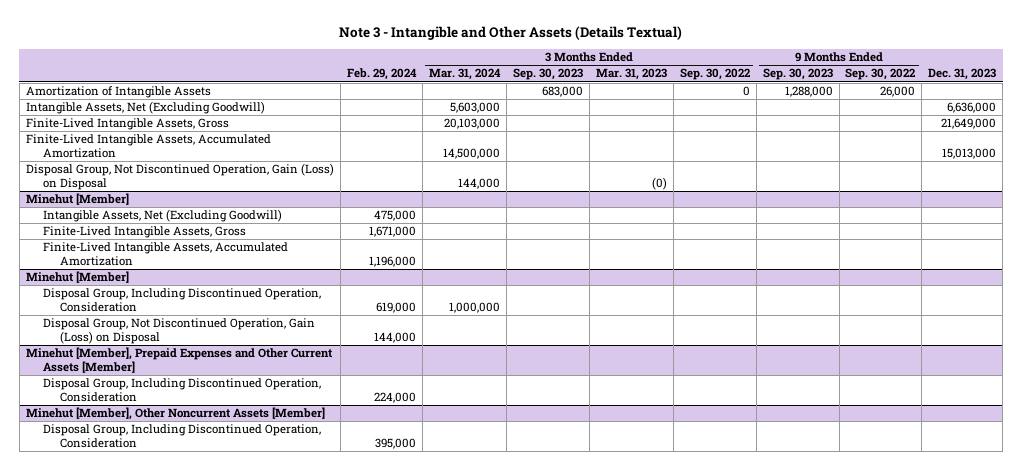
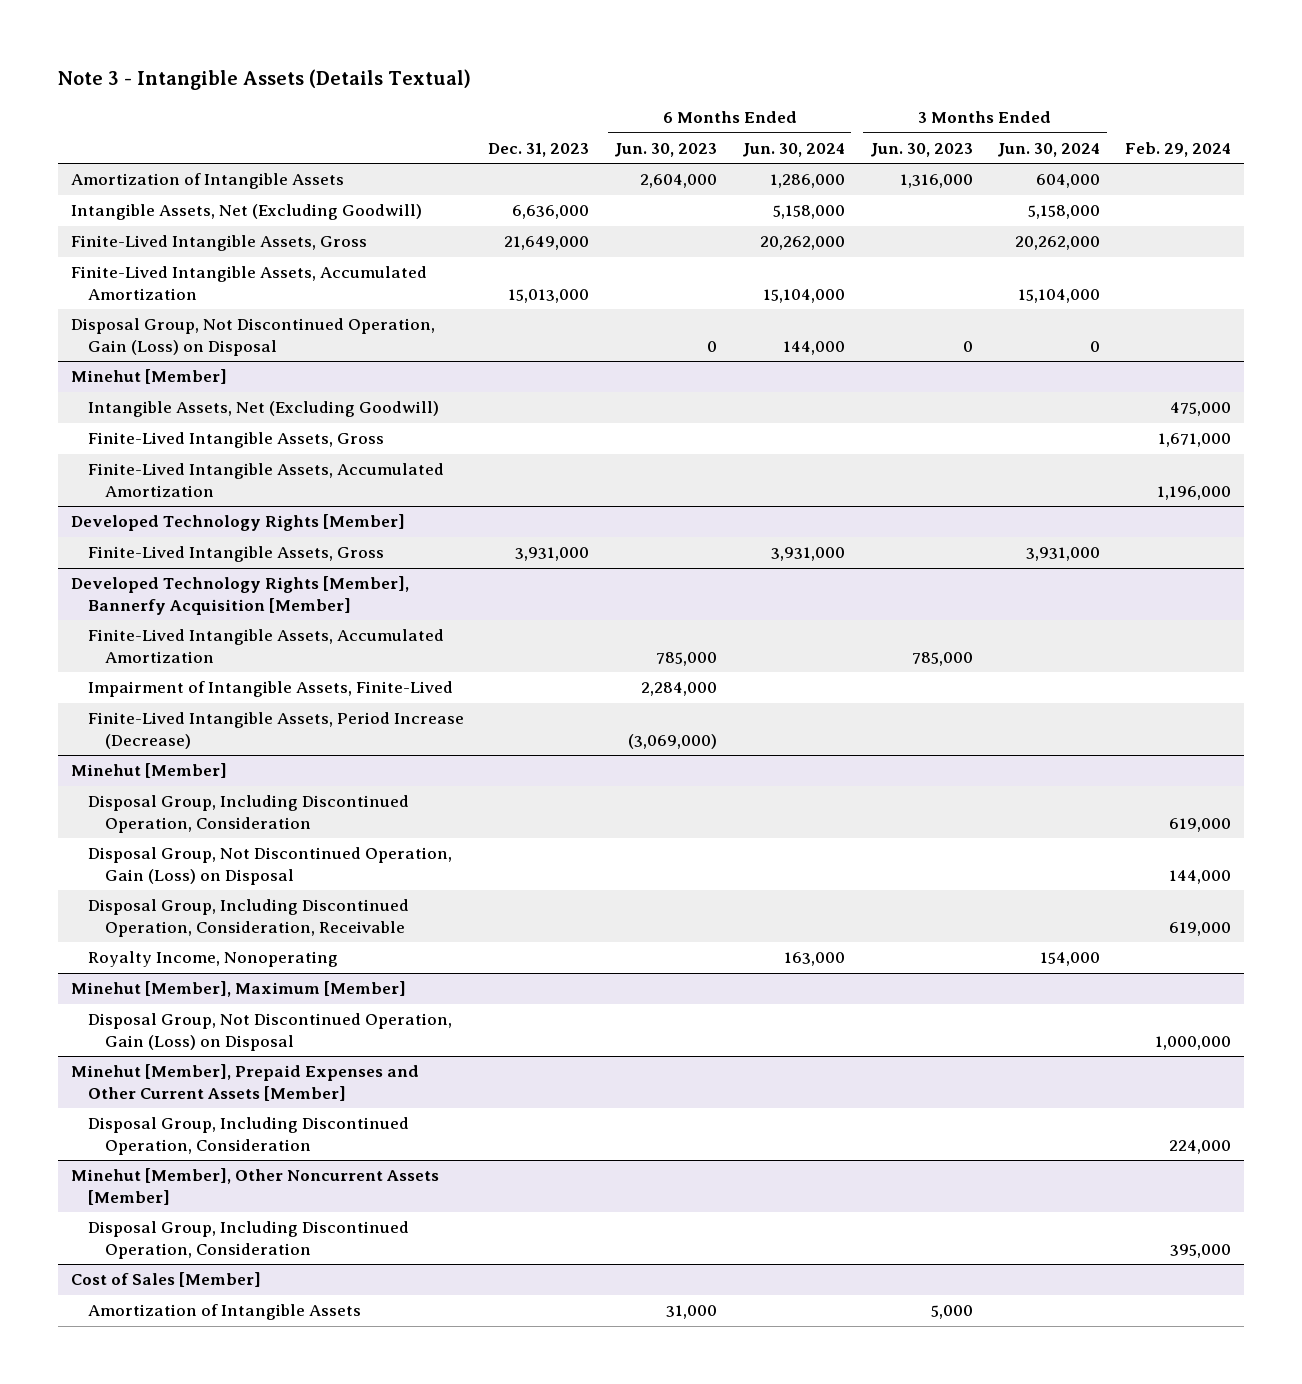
- Note 3 - Intangible and Other Assets (Details Textual)
+ Note 3 - Intangible Assets (Details Textual)
- | Feb. 29, 2024 | 3 Months Ended Mar. 31, 2024 | 3 Months Ended Sep. 30, 2023 | 3 Months Ended Mar. 31, 2023 | 3 Months Ended Sep. 30, 2022 | 9 Months Ended Sep. 30, 2023 | 9 Months Ended Sep. 30, 2022 | Dec. 31, 2023
+ | Dec. 31, 2023 | 6 Months Ended Jun. 30, 2023 | 6 Months Ended Jun. 30, 2024 | 3 Months Ended Jun. 30, 2023 | 3 Months Ended Jun. 30, 2024 | Feb. 29, 2024
+ Developed Technology Rights [Member]
+ Finite-Lived Intangible Assets, Gross | 3,931,000 | | 3,931,000 | | 3,931,000 |
+ Developed Technology Rights [Member], Bannerfy Acquisition [Member]
+ Finite-Lived Intangible Assets, Accumulated Amortization | | 785,000 | | 785,000 | |
+ Impairment of Intangible Assets, Finite-Lived | | 2,284,000 | | | |
+ Finite-Lived Intangible Assets, Period Increase (Decrease) | | (3,069,000) | | | |
@ Minehut [Member]
+ Disposal Group, Including Discontinued Operation, Consideration, Receivable | | | | | | 619,000
+ Royalty Income, Nonoperating | | | 163,000 | | 154,000 |
+ Minehut [Member], Maximum [Member]
+ Disposal Group, Not Discontinued Operation, Gain (Loss) on Disposal | | | | | | 1,000,000
+ Cost of Sales [Member]
+ Amortization of Intangible Assets | | 31,000 | | 5,000 | |

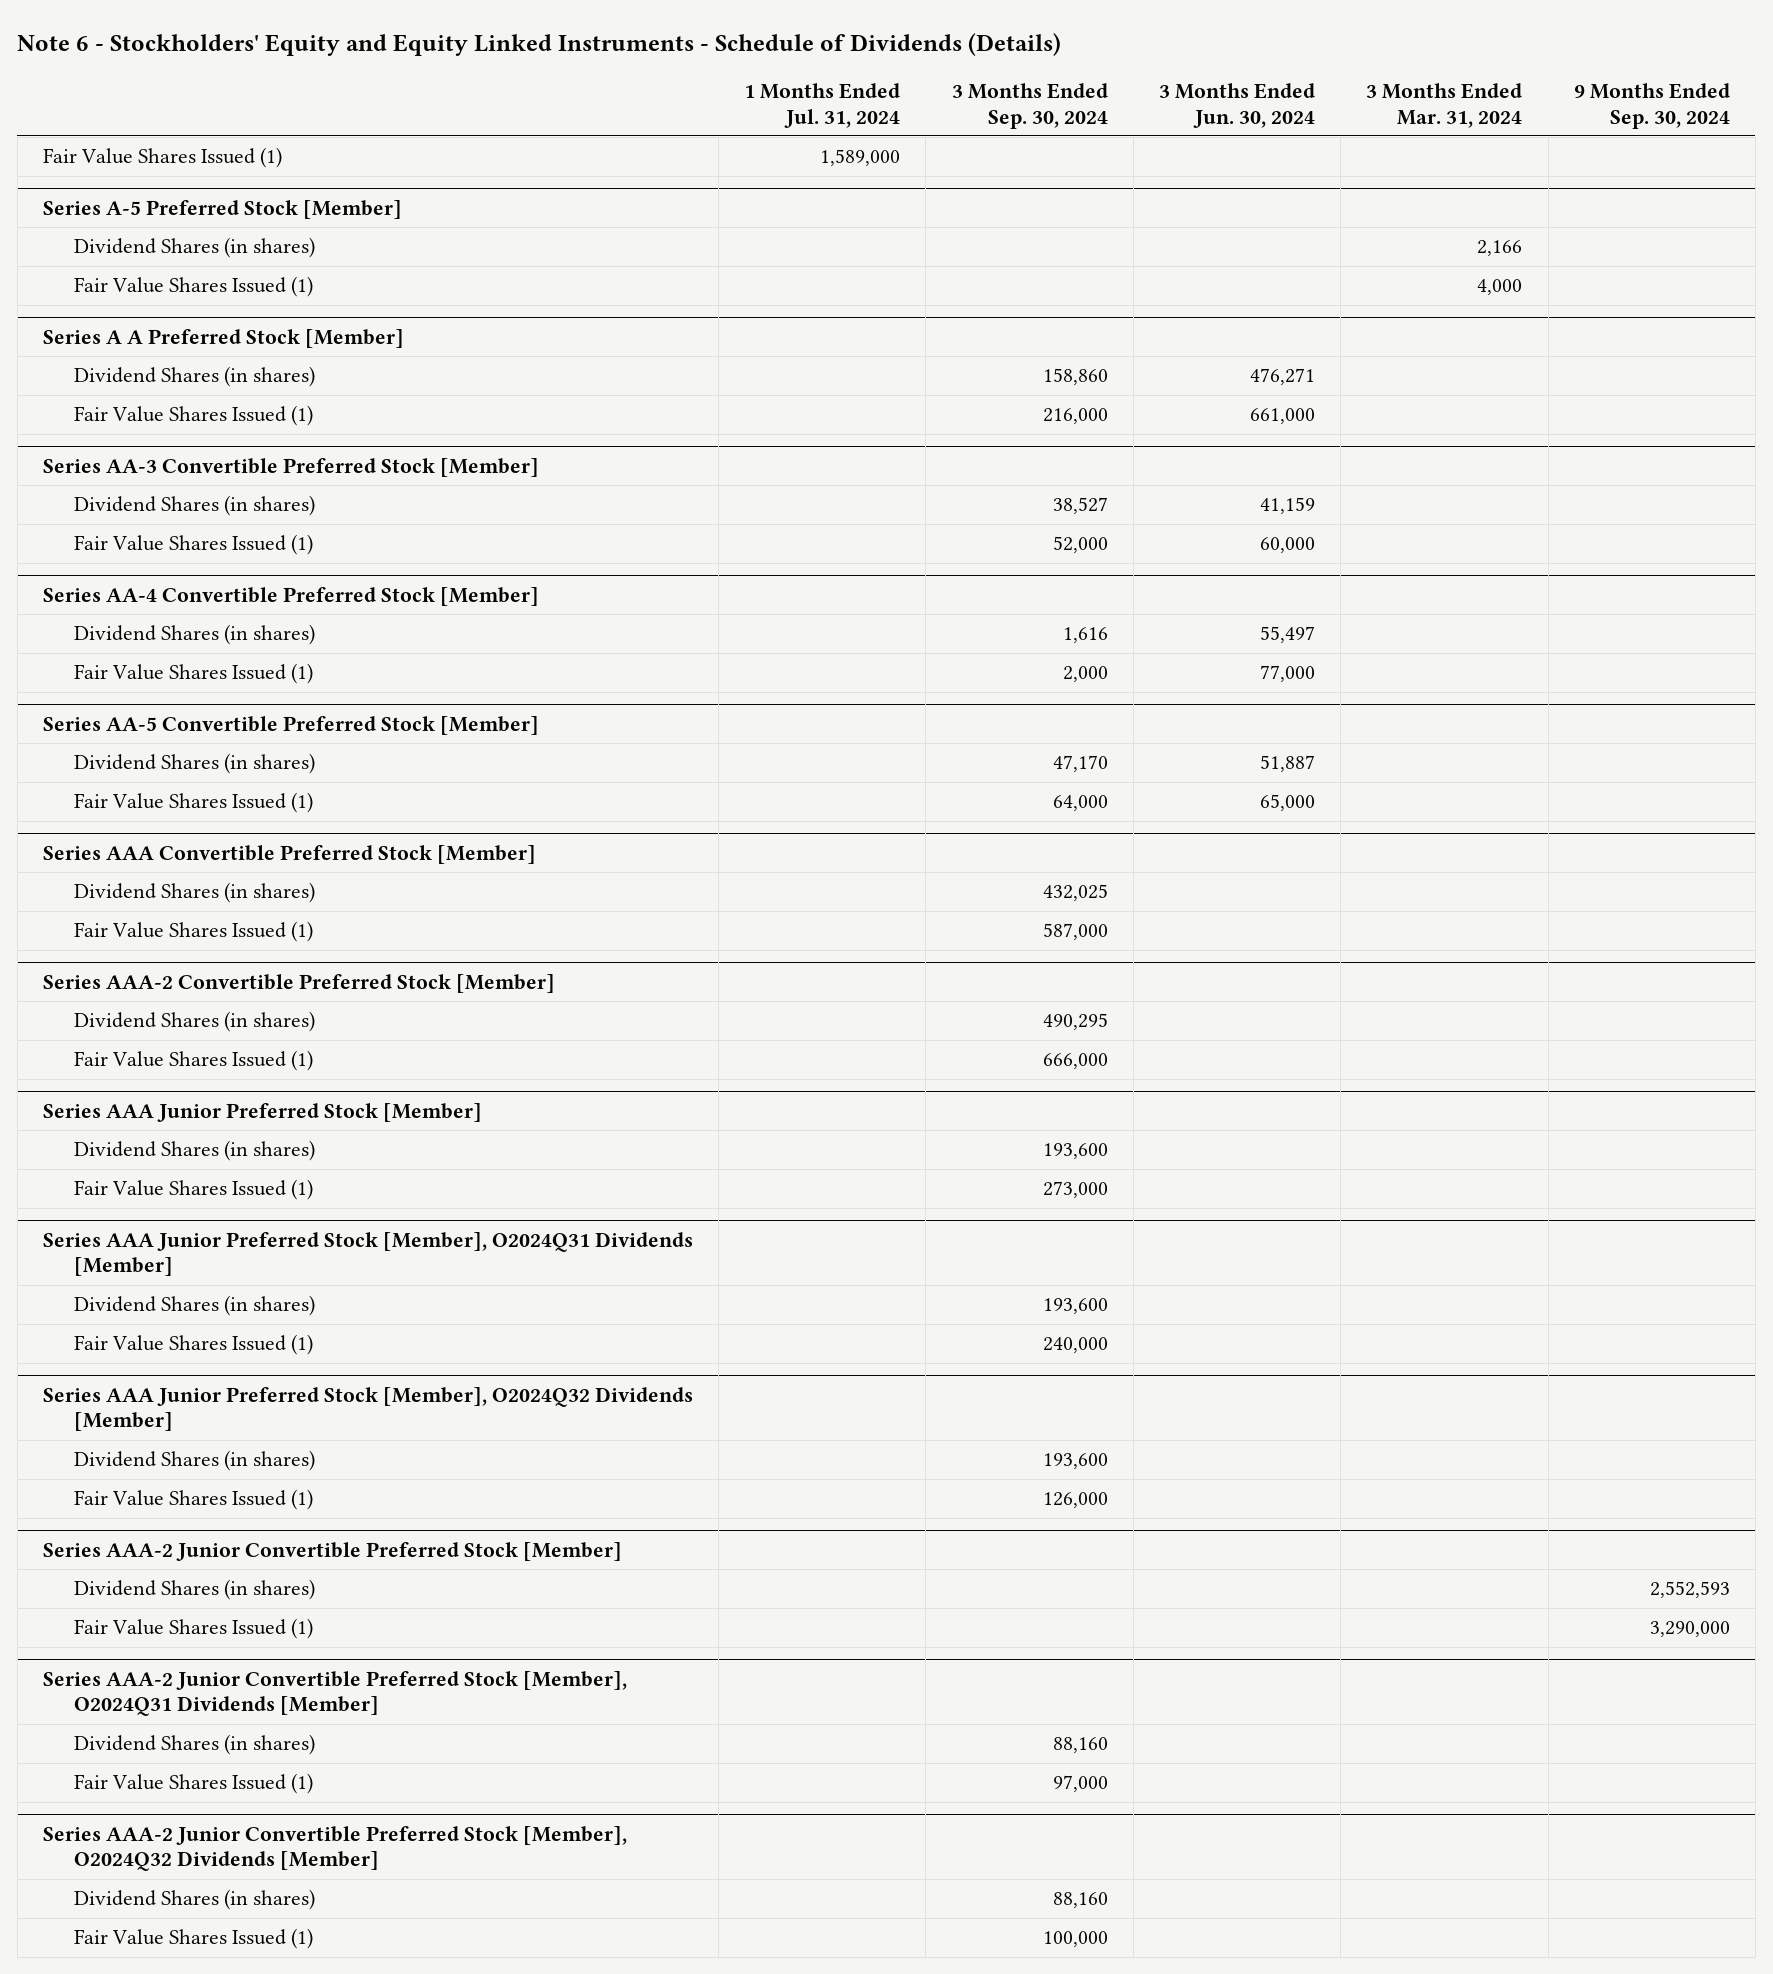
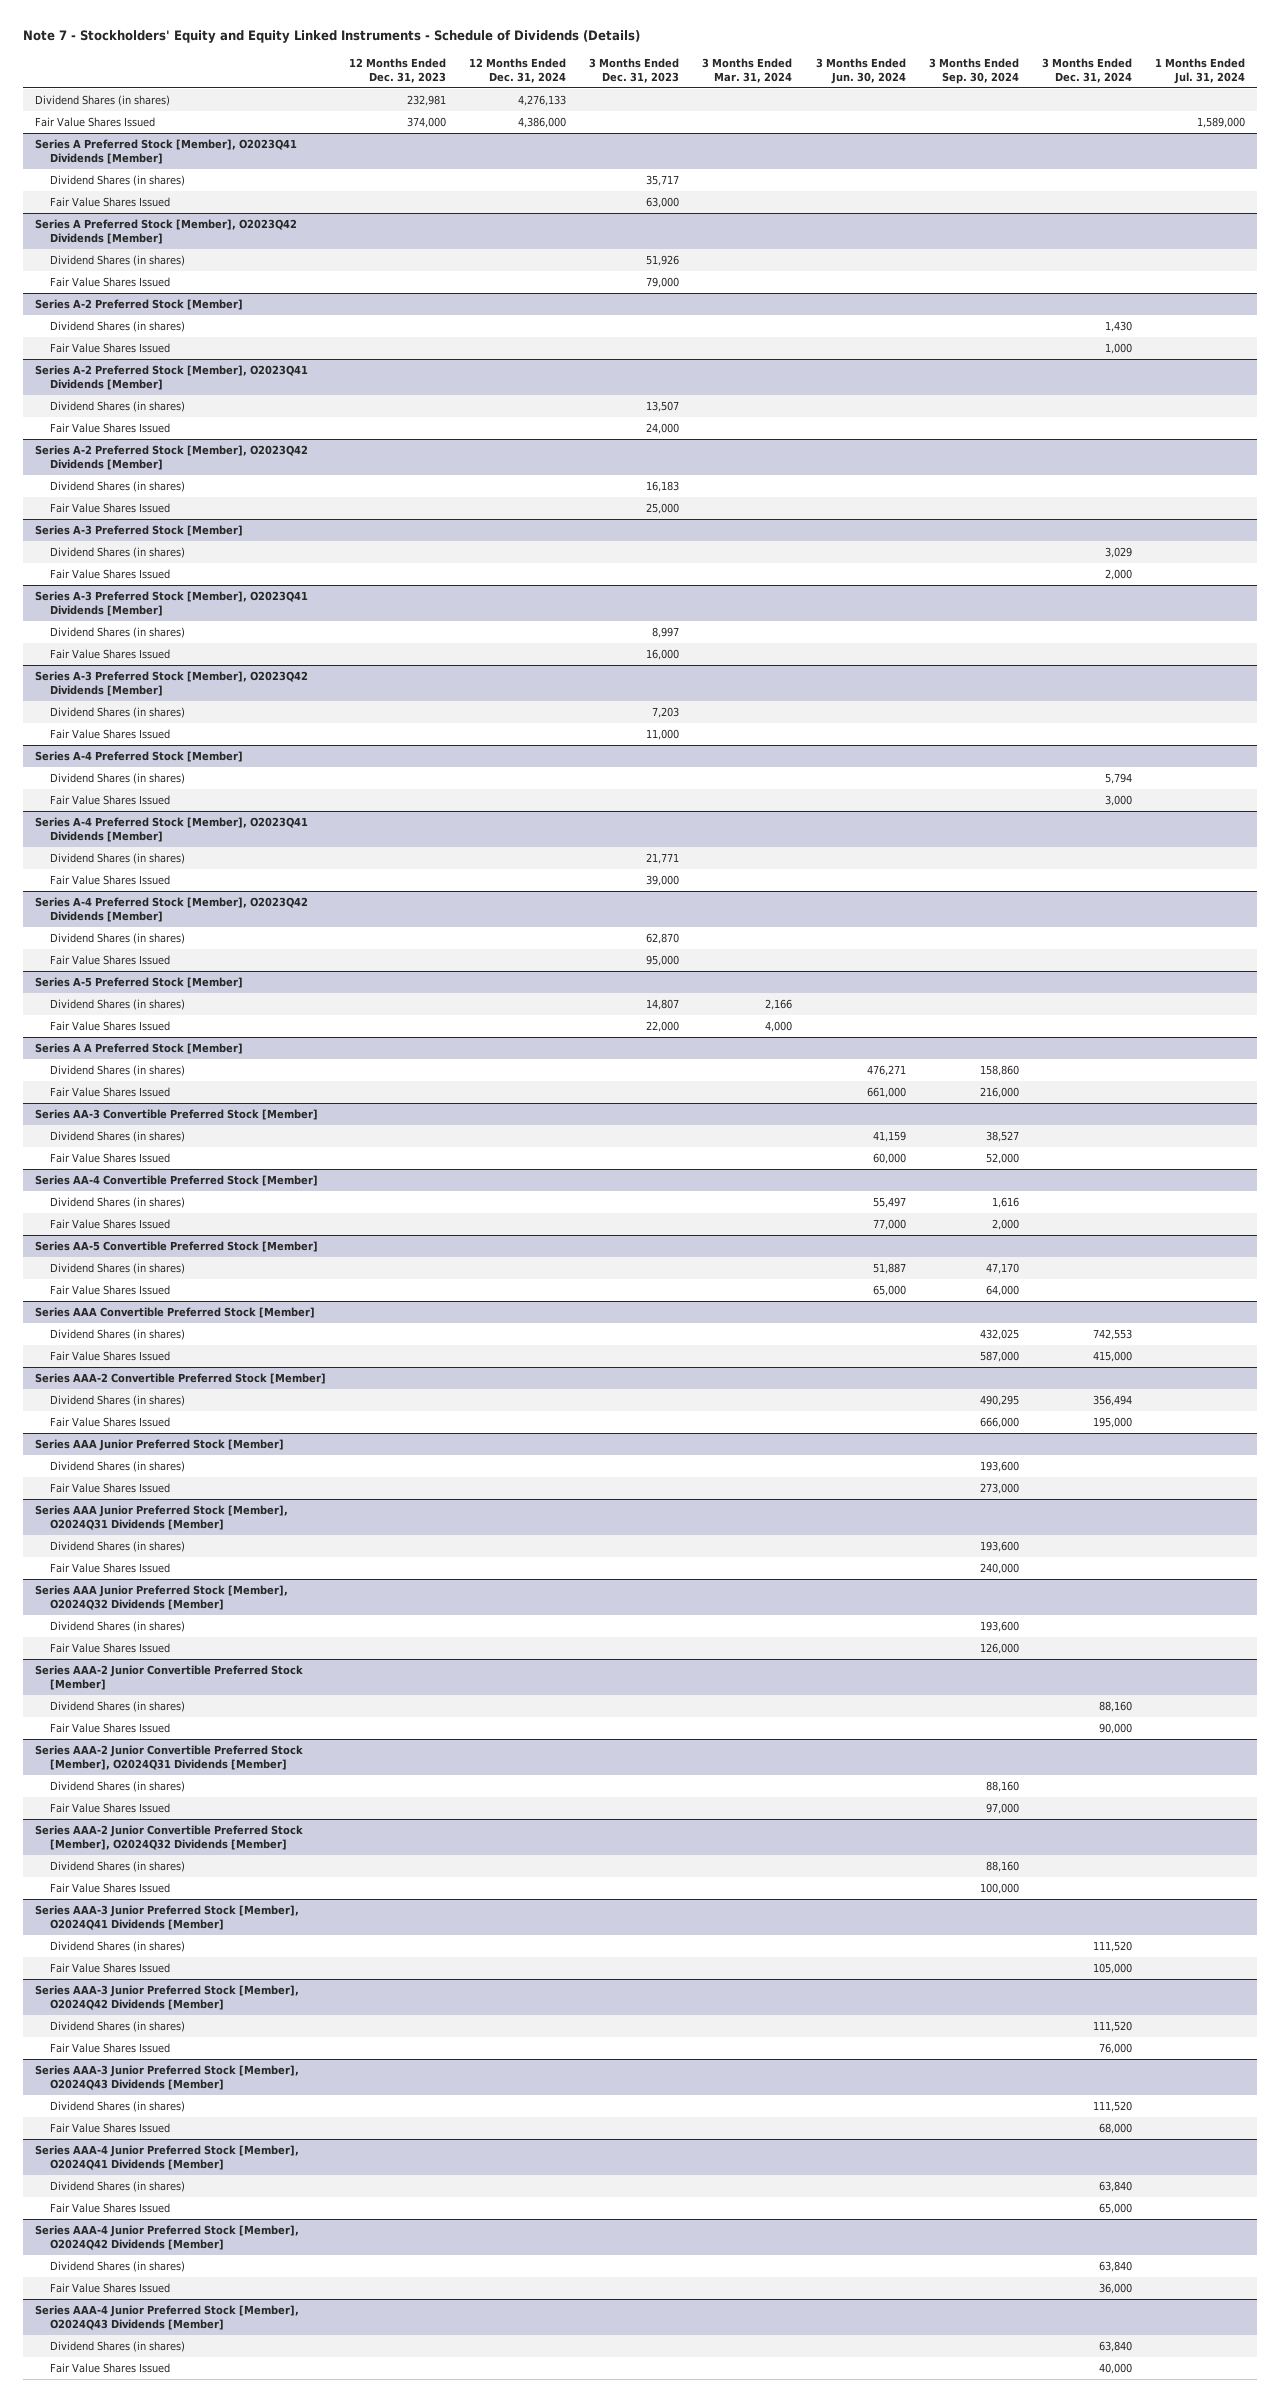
- Note 6 - Stockholders' Equity and Equity Linked Instruments - Schedule of Dividends (Details)
+ Note 7 - Stockholders' Equity and Equity Linked Instruments - Schedule of Dividends (Details)
- | 1 Months Ended Jul. 31, 2024 | 3 Months Ended Sep. 30, 2024 | 3 Months Ended Jun. 30, 2024 | 3 Months Ended Mar. 31, 2024 | 9 Months Ended Sep. 30, 2024
+ | 12 Months Ended Dec. 31, 2023 | 12 Months Ended Dec. 31, 2024 | 3 Months Ended Dec. 31, 2023 | 3 Months Ended Mar. 31, 2024 | 3 Months Ended Jun. 30, 2024 | 3 Months Ended Sep. 30, 2024 | 3 Months Ended Dec. 31, 2024 | 1 Months Ended Jul. 31, 2024
- Fair Value Shares Issued (1) | 1,589,000 | | | |
+ Dividend Shares (in shares) | 232,981 | 4,276,133 | | | | | |
+ Fair Value Shares Issued | 374,000 | 4,386,000 | | | | | | 1,589,000
+ Series A Preferred Stock [Member], O2023Q41 Dividends [Member]
+ Dividend Shares (in shares) | | | 35,717 | | | | |
+ Fair Value Shares Issued | | | 63,000 | | | | |
+ Series A Preferred Stock [Member], O2023Q42 Dividends [Member]
+ Dividend Shares (in shares) | | | 51,926 | | | | |
+ Fair Value Shares Issued | | | 79,000 | | | | |
+ Series A-2 Preferred Stock [Member]
+ Dividend Shares (in shares) | | | | | | | 1,430 |
+ Fair Value Shares Issued | | | | | | | 1,000 |
+ Series A-2 Preferred Stock [Member], O2023Q41 Dividends [Member]
+ Dividend Shares (in shares) | | | 13,507 | | | | |
+ Fair Value Shares Issued | | | 24,000 | | | | |
+ Series A-2 Preferred Stock [Member], O2023Q42 Dividends [Member]
+ Dividend Shares (in shares) | | | 16,183 | | | | |
+ Fair Value Shares Issued | | | 25,000 | | | | |
+ Series A-3 Preferred Stock [Member]
+ Dividend Shares (in shares) | | | | | | | 3,029 |
+ Fair Value Shares Issued | | | | | | | 2,000 |
+ Series A-3 Preferred Stock [Member], O2023Q41 Dividends [Member]
+ Dividend Shares (in shares) | | | 8,997 | | | | |
+ Fair Value Shares Issued | | | 16,000 | | | | |
+ Series A-3 Preferred Stock [Member], O2023Q42 Dividends [Member]
+ Dividend Shares (in shares) | | | 7,203 | | | | |
+ Fair Value Shares Issued | | | 11,000 | | | | |
+ Series A-4 Preferred Stock [Member]
+ Dividend Shares (in shares) | | | | | | | 5,794 |
+ Fair Value Shares Issued | | | | | | | 3,000 |
+ Series A-4 Preferred Stock [Member], O2023Q41 Dividends [Member]
+ Dividend Shares (in shares) | | | 21,771 | | | | |
+ Fair Value Shares Issued | | | 39,000 | | | | |
+ Series A-4 Preferred Stock [Member], O2023Q42 Dividends [Member]
+ Dividend Shares (in shares) | | | 62,870 | | | | |
+ Fair Value Shares Issued | | | 95,000 | | | | |
@ Series A-5 Preferred Stock [Member]
- Fair Value Shares Issued (1) | | | | 4,000 |
+ Fair Value Shares Issued | | | 22,000 | 4,000 | | | |
@ Series A A Preferred Stock [Member]
- Fair Value Shares Issued (1) | | 216,000 | 661,000 | |
+ Fair Value Shares Issued | | | | | 661,000 | 216,000 | |
@ Series AA-3 Convertible Preferred Stock [Member]
- Fair Value Shares Issued (1) | | 52,000 | 60,000 | |
+ Fair Value Shares Issued | | | | | 60,000 | 52,000 | |
@ Series AA-4 Convertible Preferred Stock [Member]
- Fair Value Shares Issued (1) | | 2,000 | 77,000 | |
+ Fair Value Shares Issued | | | | | 77,000 | 2,000 | |
@ Series AA-5 Convertible Preferred Stock [Member]
- Fair Value Shares Issued (1) | | 64,000 | 65,000 | |
+ Fair Value Shares Issued | | | | | 65,000 | 64,000 | |
@ Series AAA Convertible Preferred Stock [Member]
- Fair Value Shares Issued (1) | | 587,000 | | |
+ Fair Value Shares Issued | | | | | | 587,000 | 415,000 |
@ Series AAA-2 Convertible Preferred Stock [Member]
- Fair Value Shares Issued (1) | | 666,000 | | |
+ Fair Value Shares Issued | | | | | | 666,000 | 195,000 |
@ Series AAA Junior Preferred Stock [Member]
- Fair Value Shares Issued (1) | | 273,000 | | |
+ Fair Value Shares Issued | | | | | | 273,000 | |
@ Series AAA Junior Preferred Stock [Member], O2024Q31 Dividends [Member]
- Fair Value Shares Issued (1) | | 240,000 | | |
+ Fair Value Shares Issued | | | | | | 240,000 | |
@ Series AAA Junior Preferred Stock [Member], O2024Q32 Dividends [Member]
- Fair Value Shares Issued (1) | | 126,000 | | |
+ Fair Value Shares Issued | | | | | | 126,000 | |
@ Series AAA-2 Junior Convertible Preferred Stock [Member]
- Fair Value Shares Issued (1) | | | | | 3,290,000
+ Fair Value Shares Issued | | | | | | | 90,000 |
@ Series AAA-2 Junior Convertible Preferred Stock [Member], O2024Q31 Dividends [Member]
- Fair Value Shares Issued (1) | | 97,000 | | |
+ Fair Value Shares Issued | | | | | | 97,000 | |
@ Series AAA-2 Junior Convertible Preferred Stock [Member], O2024Q32 Dividends [Member]
- Fair Value Shares Issued (1) | | 100,000 | | |
+ Fair Value Shares Issued | | | | | | 100,000 | |
+ Series AAA-3 Junior Preferred Stock [Member], O2024Q41 Dividends [Member]
+ Dividend Shares (in shares) | | | | | | | 111,520 |
+ Fair Value Shares Issued | | | | | | | 105,000 |
+ Series AAA-3 Junior Preferred Stock [Member], O2024Q42 Dividends [Member]
+ Dividend Shares (in shares) | | | | | | | 111,520 |
+ Fair Value Shares Issued | | | | | | | 76,000 |
+ Series AAA-3 Junior Preferred Stock [Member], O2024Q43 Dividends [Member]
+ Dividend Shares (in shares) | | | | | | | 111,520 |
+ Fair Value Shares Issued | | | | | | | 68,000 |
+ Series AAA-4 Junior Preferred Stock [Member], O2024Q41 Dividends [Member]
+ Dividend Shares (in shares) | | | | | | | 63,840 |
+ Fair Value Shares Issued | | | | | | | 65,000 |
+ Series AAA-4 Junior Preferred Stock [Member], O2024Q42 Dividends [Member]
+ Dividend Shares (in shares) | | | | | | | 63,840 |
+ Fair Value Shares Issued | | | | | | | 36,000 |
+ Series AAA-4 Junior Preferred Stock [Member], O2024Q43 Dividends [Member]
+ Dividend Shares (in shares) | | | | | | | 63,840 |
+ Fair Value Shares Issued | | | | | | | 40,000 |

